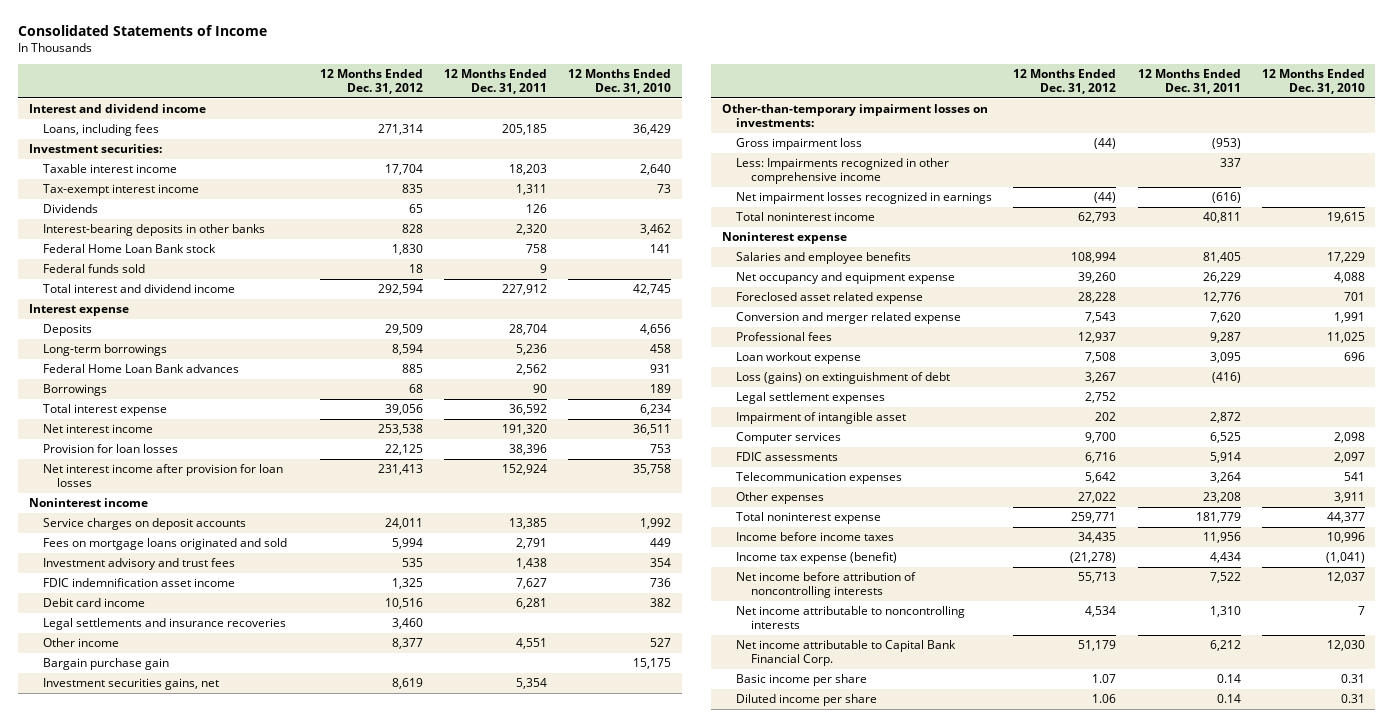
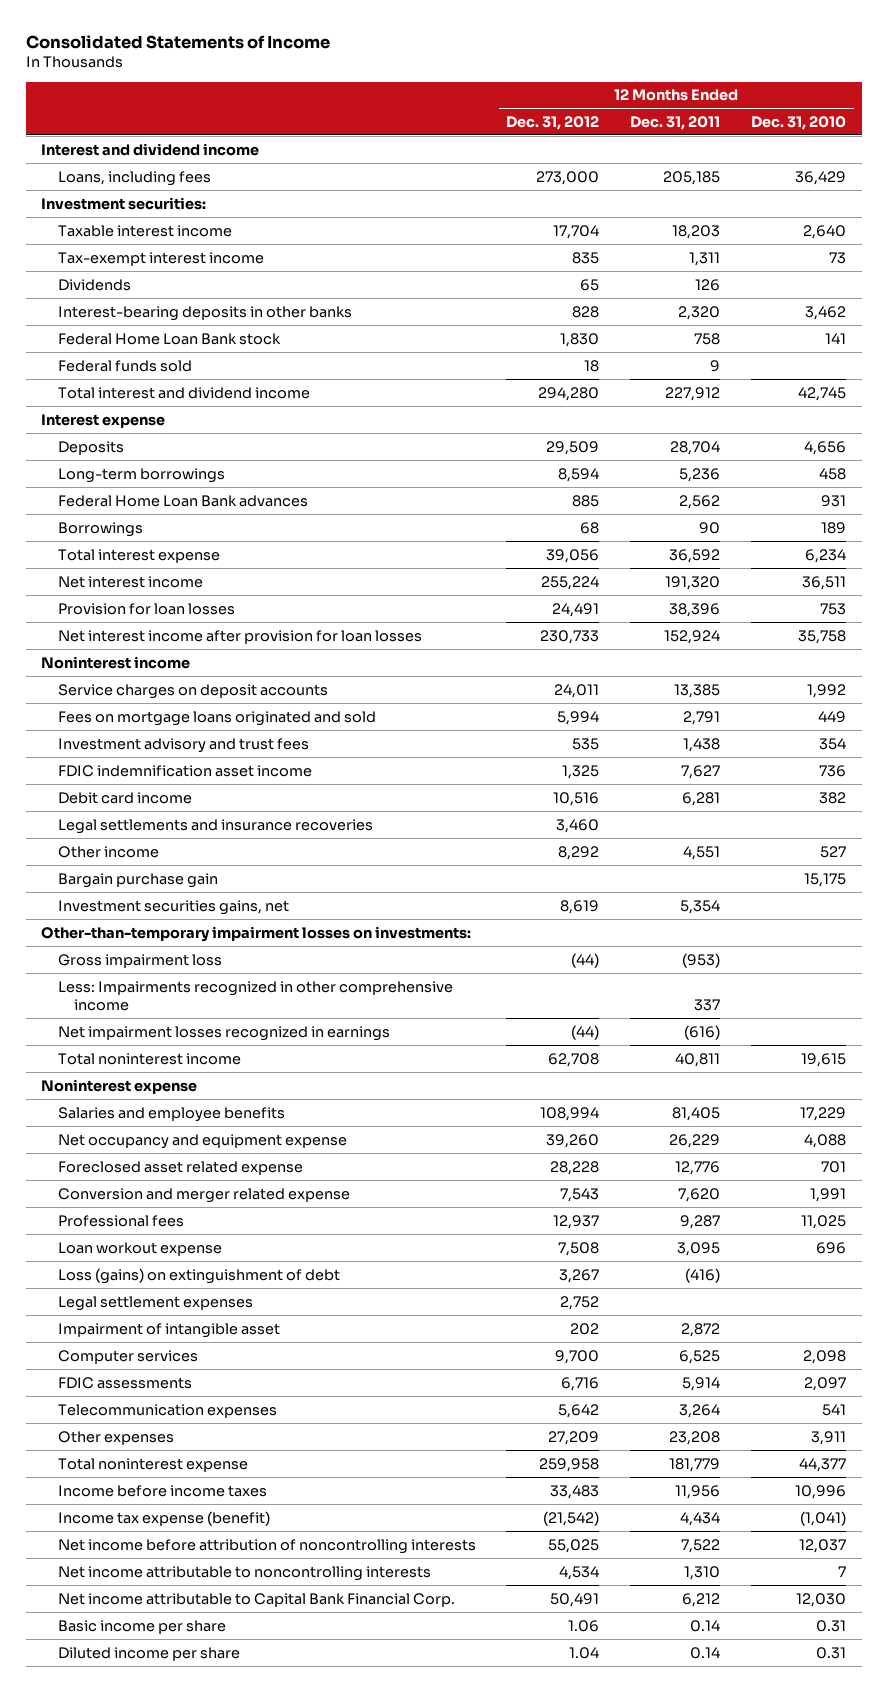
- Loans, including fees | 271,314 | 205,185 | 36,429
+ Loans, including fees | 273,000 | 205,185 | 36,429
- Total interest and dividend income | 292,594 | 227,912 | 42,745
+ Total interest and dividend income | 294,280 | 227,912 | 42,745
- Net interest income | 253,538 | 191,320 | 36,511
- Provision for loan losses | 22,125 | 38,396 | 753
- Net interest income after provision for loan losses | 231,413 | 152,924 | 35,758
+ Net interest income | 255,224 | 191,320 | 36,511
+ Provision for loan losses | 24,491 | 38,396 | 753
+ Net interest income after provision for loan losses | 230,733 | 152,924 | 35,758
- Other income | 8,377 | 4,551 | 527
+ Other income | 8,292 | 4,551 | 527
- Total noninterest income | 62,793 | 40,811 | 19,615
+ Total noninterest income | 62,708 | 40,811 | 19,615
- Other expenses | 27,022 | 23,208 | 3,911
- Total noninterest expense | 259,771 | 181,779 | 44,377
- Income before income taxes | 34,435 | 11,956 | 10,996
- Income tax expense (benefit) | (21,278) | 4,434 | (1,041)
- Net income before attribution of noncontrolling interests | 55,713 | 7,522 | 12,037
+ Other expenses | 27,209 | 23,208 | 3,911
+ Total noninterest expense | 259,958 | 181,779 | 44,377
+ Income before income taxes | 33,483 | 11,956 | 10,996
+ Income tax expense (benefit) | (21,542) | 4,434 | (1,041)
+ Net income before attribution of noncontrolling interests | 55,025 | 7,522 | 12,037
- Net income attributable to Capital Bank Financial Corp. | 51,179 | 6,212 | 12,030
- Basic income per share | 1.07 | 0.14 | 0.31
- Diluted income per share | 1.06 | 0.14 | 0.31
+ Net income attributable to Capital Bank Financial Corp. | 50,491 | 6,212 | 12,030
+ Basic income per share | 1.06 | 0.14 | 0.31
+ Diluted income per share | 1.04 | 0.14 | 0.31

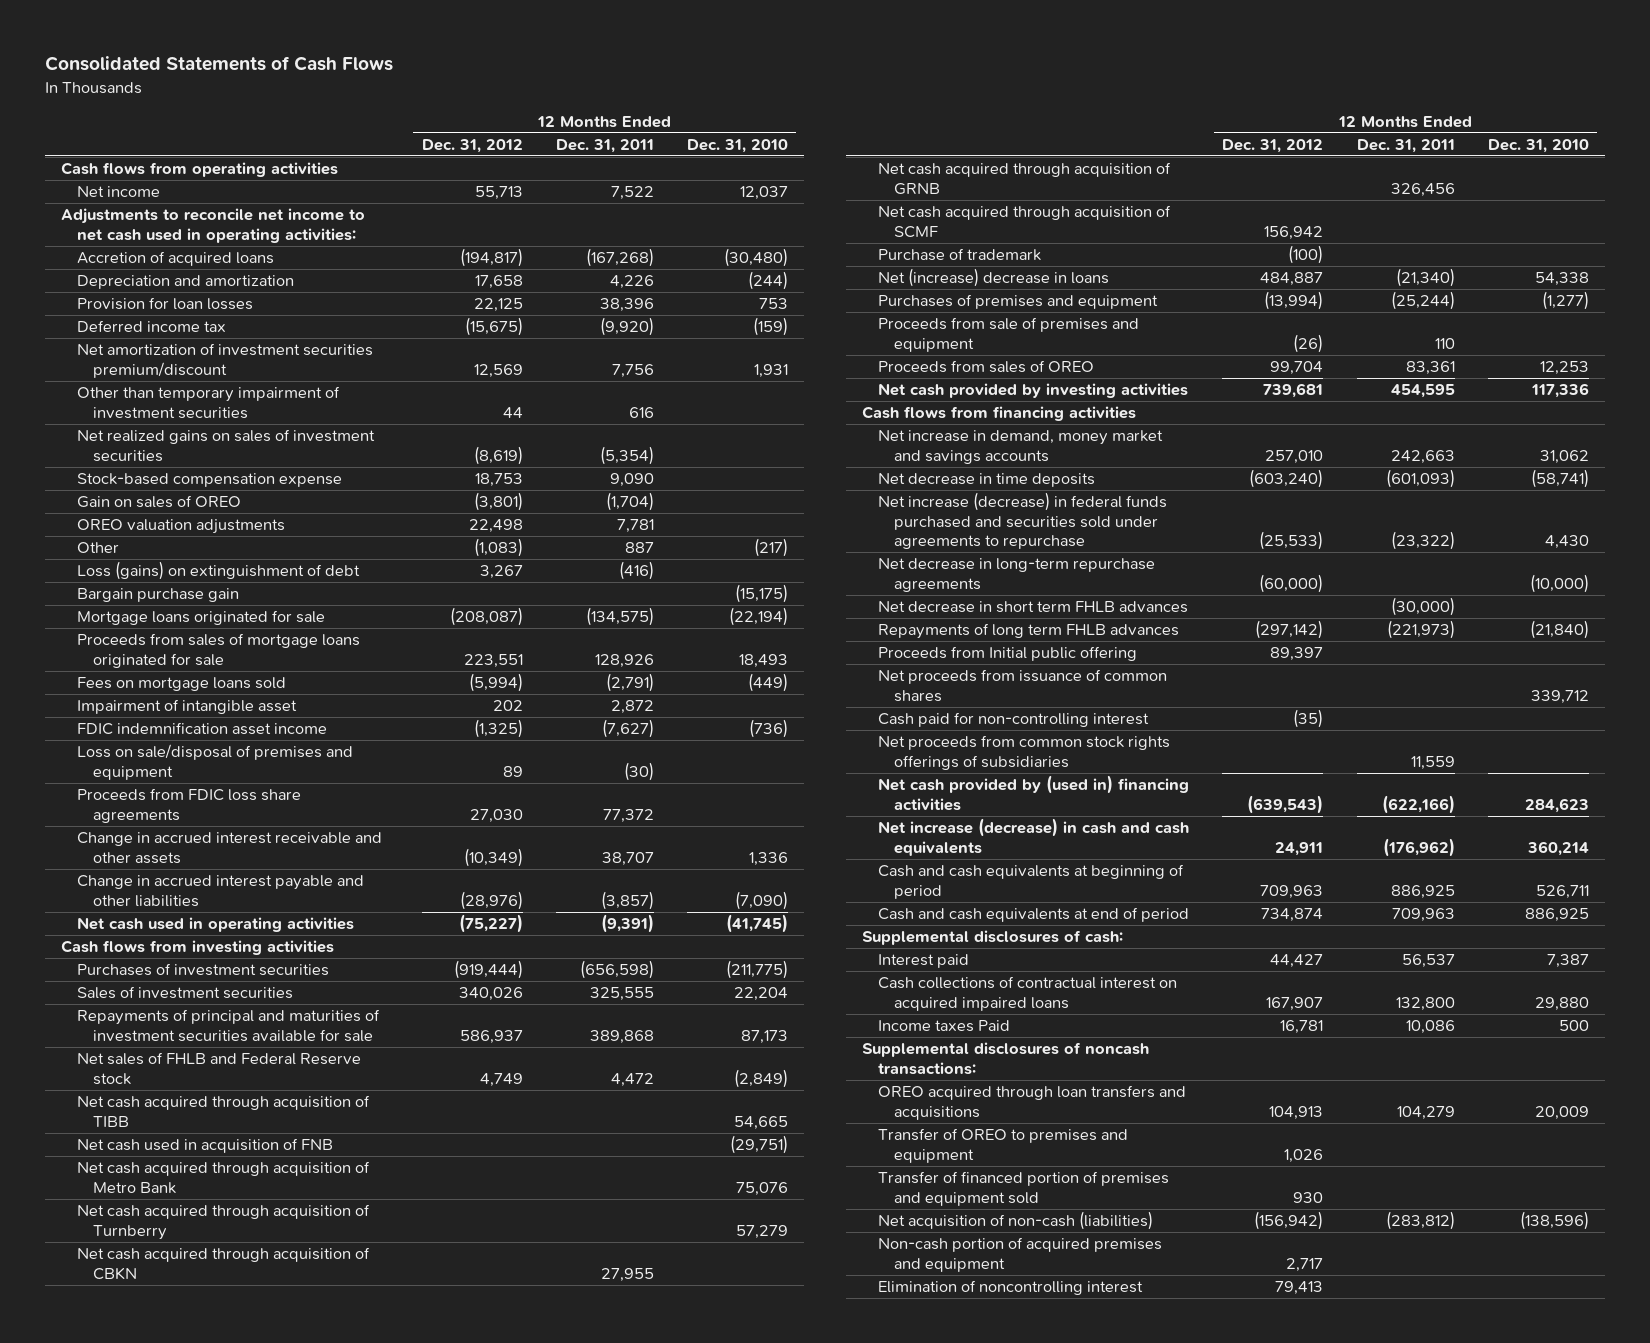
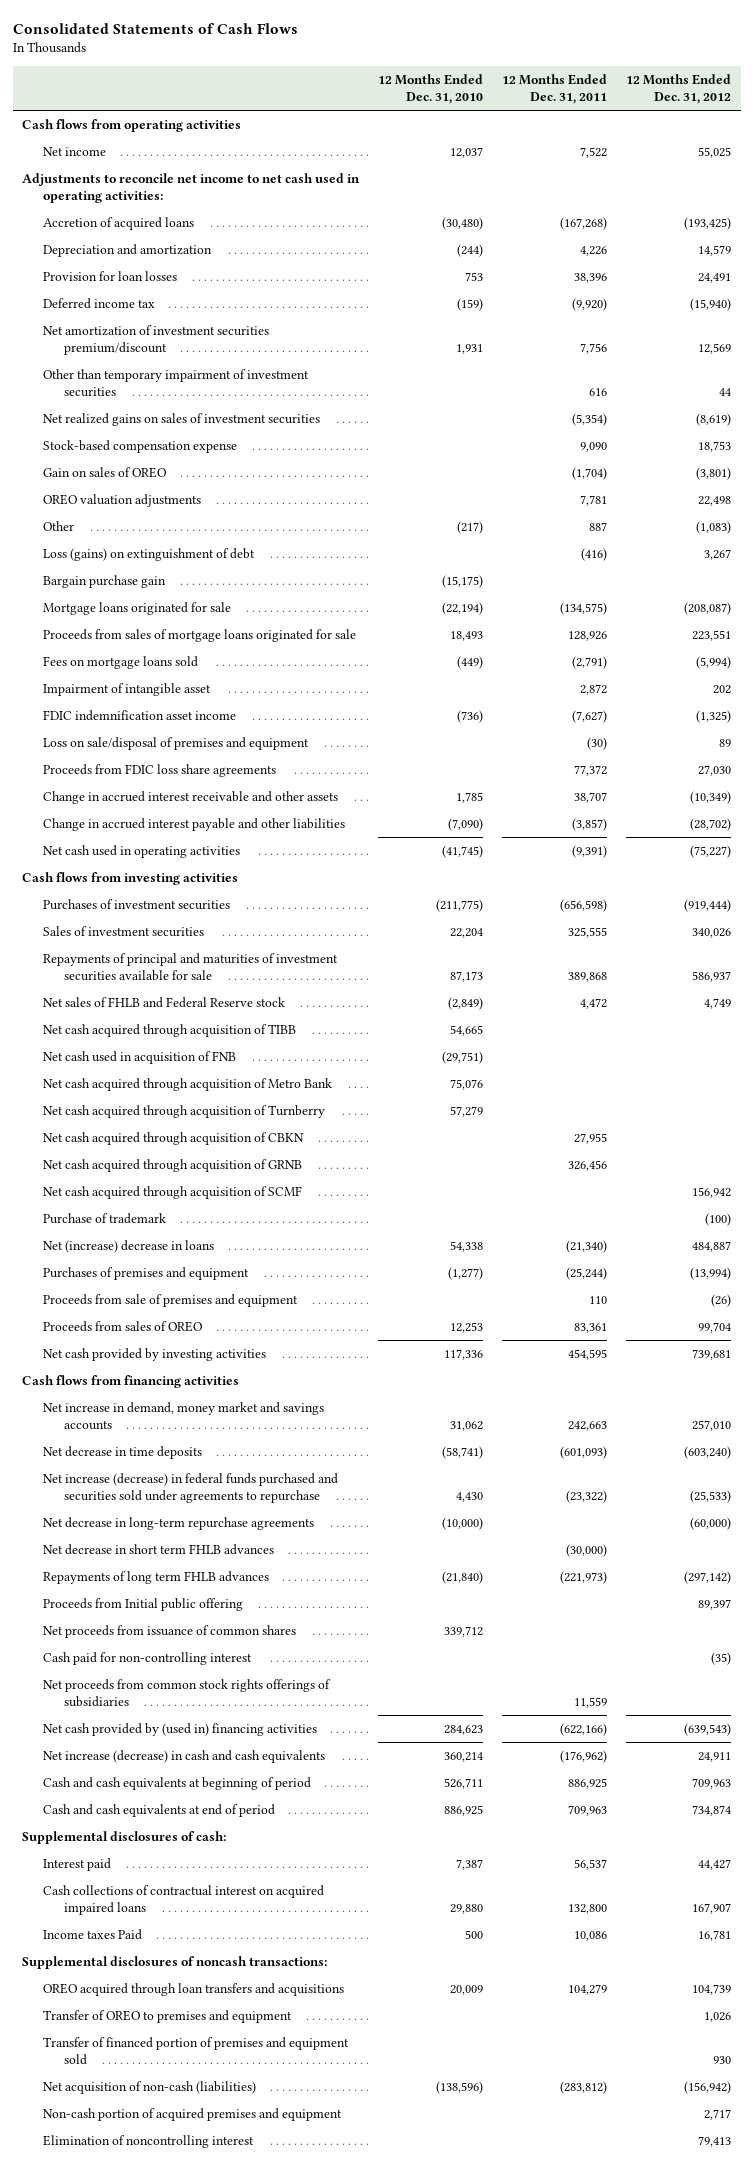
- | 12 Months Ended Dec. 31, 2012 | 12 Months Ended Dec. 31, 2011 | 12 Months Ended Dec. 31, 2010
+ | 12 Months Ended Dec. 31, 2010 | 12 Months Ended Dec. 31, 2011 | 12 Months Ended Dec. 31, 2012
- Net income | 55,713 | 7,522 | 12,037
+ Net income | 12,037 | 7,522 | 55,025
- Accretion of acquired loans | (194,817) | (167,268) | (30,480)
- Depreciation and amortization | 17,658 | 4,226 | (244)
- Provision for loan losses | 22,125 | 38,396 | 753
- Deferred income tax | (15,675) | (9,920) | (159)
+ Accretion of acquired loans | (30,480) | (167,268) | (193,425)
+ Depreciation and amortization | (244) | 4,226 | 14,579
+ Provision for loan losses | 753 | 38,396 | 24,491
+ Deferred income tax | (159) | (9,920) | (15,940)
- Change in accrued interest receivable and other assets | (10,349) | 38,707 | 1,336
- Change in accrued interest payable and other liabilities | (28,976) | (3,857) | (7,090)
+ Change in accrued interest receivable and other assets | 1,785 | 38,707 | (10,349)
+ Change in accrued interest payable and other liabilities | (7,090) | (3,857) | (28,702)
- OREO acquired through loan transfers and acquisitions | 104,913 | 104,279 | 20,009
+ OREO acquired through loan transfers and acquisitions | 20,009 | 104,279 | 104,739

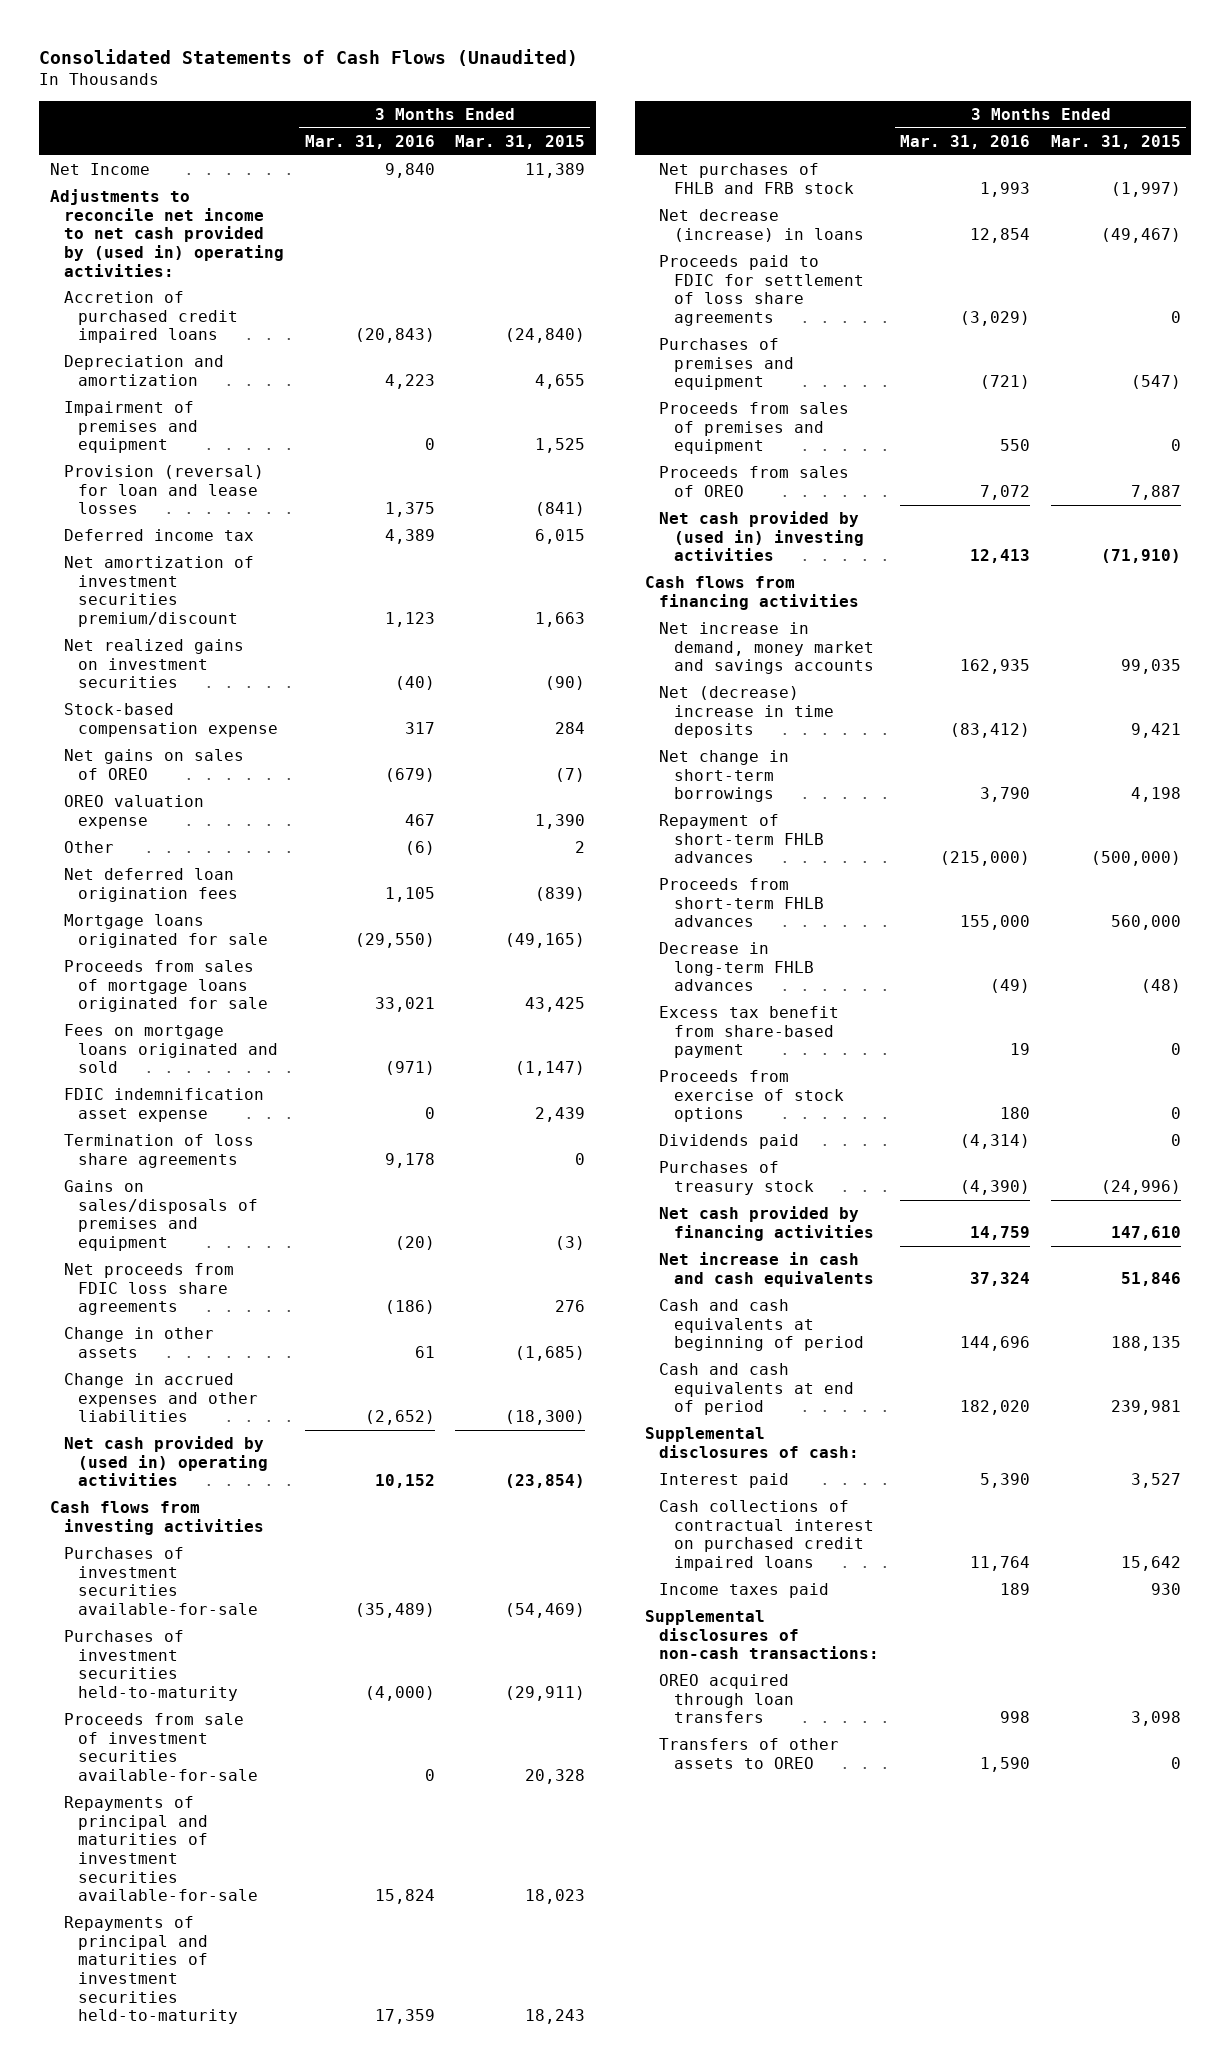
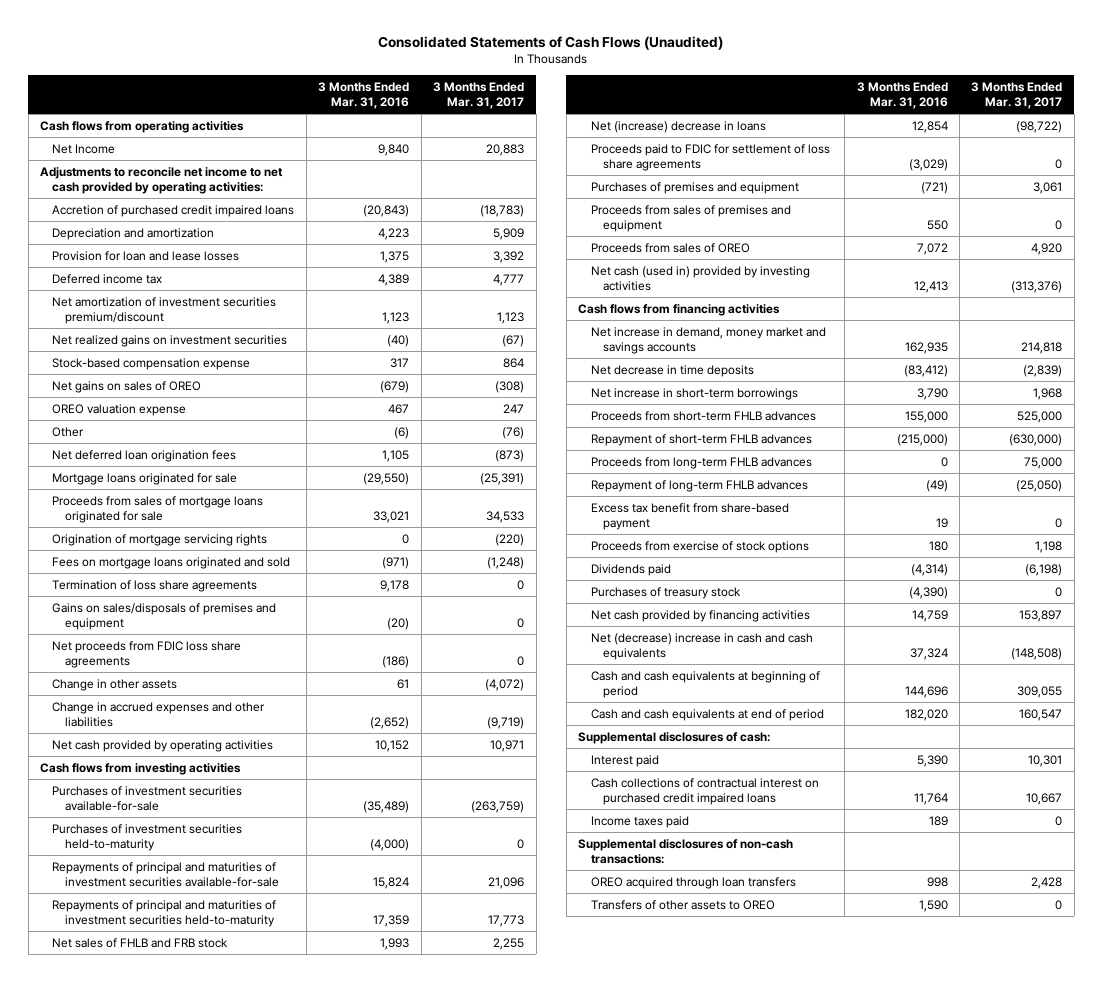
- | 3 Months Ended Mar. 31, 2016 | 3 Months Ended Mar. 31, 2015
+ | 3 Months Ended Mar. 31, 2016 | 3 Months Ended Mar. 31, 2017
+ Cash flows from operating activities
- Adjustments to reconcile net income to net cash provided by (used in) operating activities:
+ Adjustments to reconcile net income to net cash provided by operating activities:
- Impairment of premises and equipment | 0 | 1,525
- Provision (reversal) for loan and lease losses | 1,375 | (841)
+ Provision for loan and lease losses | 1,375 | 3,392
+ Origination of mortgage servicing rights | 0 | (220)
- FDIC indemnification asset expense | 0 | 2,439
- Net cash provided by (used in) operating activities | 10,152 | (23,854)
+ Net cash provided by operating activities | 10,152 | 10,971
- Proceeds from sale of investment securities available-for-sale | 0 | 20,328
- Net purchases of FHLB and FRB stock | 1,993 | (1,997)
- Net decrease (increase) in loans | 12,854 | (49,467)
+ Net sales of FHLB and FRB stock | 1,993 | 2,255
+ Net (increase) decrease in loans | 12,854 | (98,722)
- Net cash provided by (used in) investing activities | 12,413 | (71,910)
+ Net cash (used in) provided by investing activities | 12,413 | (313,376)
- Net (decrease) increase in time deposits | (83,412) | 9,421
- Net change in short-term borrowings | 3,790 | 4,198
+ Net decrease in time deposits | (83,412) | (2,839)
+ Net increase in short-term borrowings | 3,790 | 1,968
- Decrease in long-term FHLB advances | (49) | (48)
moved down: Repayment of short-term FHLB advances | (215,000) | (630,000)
+ Proceeds from long-term FHLB advances | 0 | 75,000
+ Repayment of long-term FHLB advances | (49) | (25,050)
- Net increase in cash and cash equivalents | 37,324 | 51,846
+ Net (decrease) increase in cash and cash equivalents | 37,324 | (148,508)

